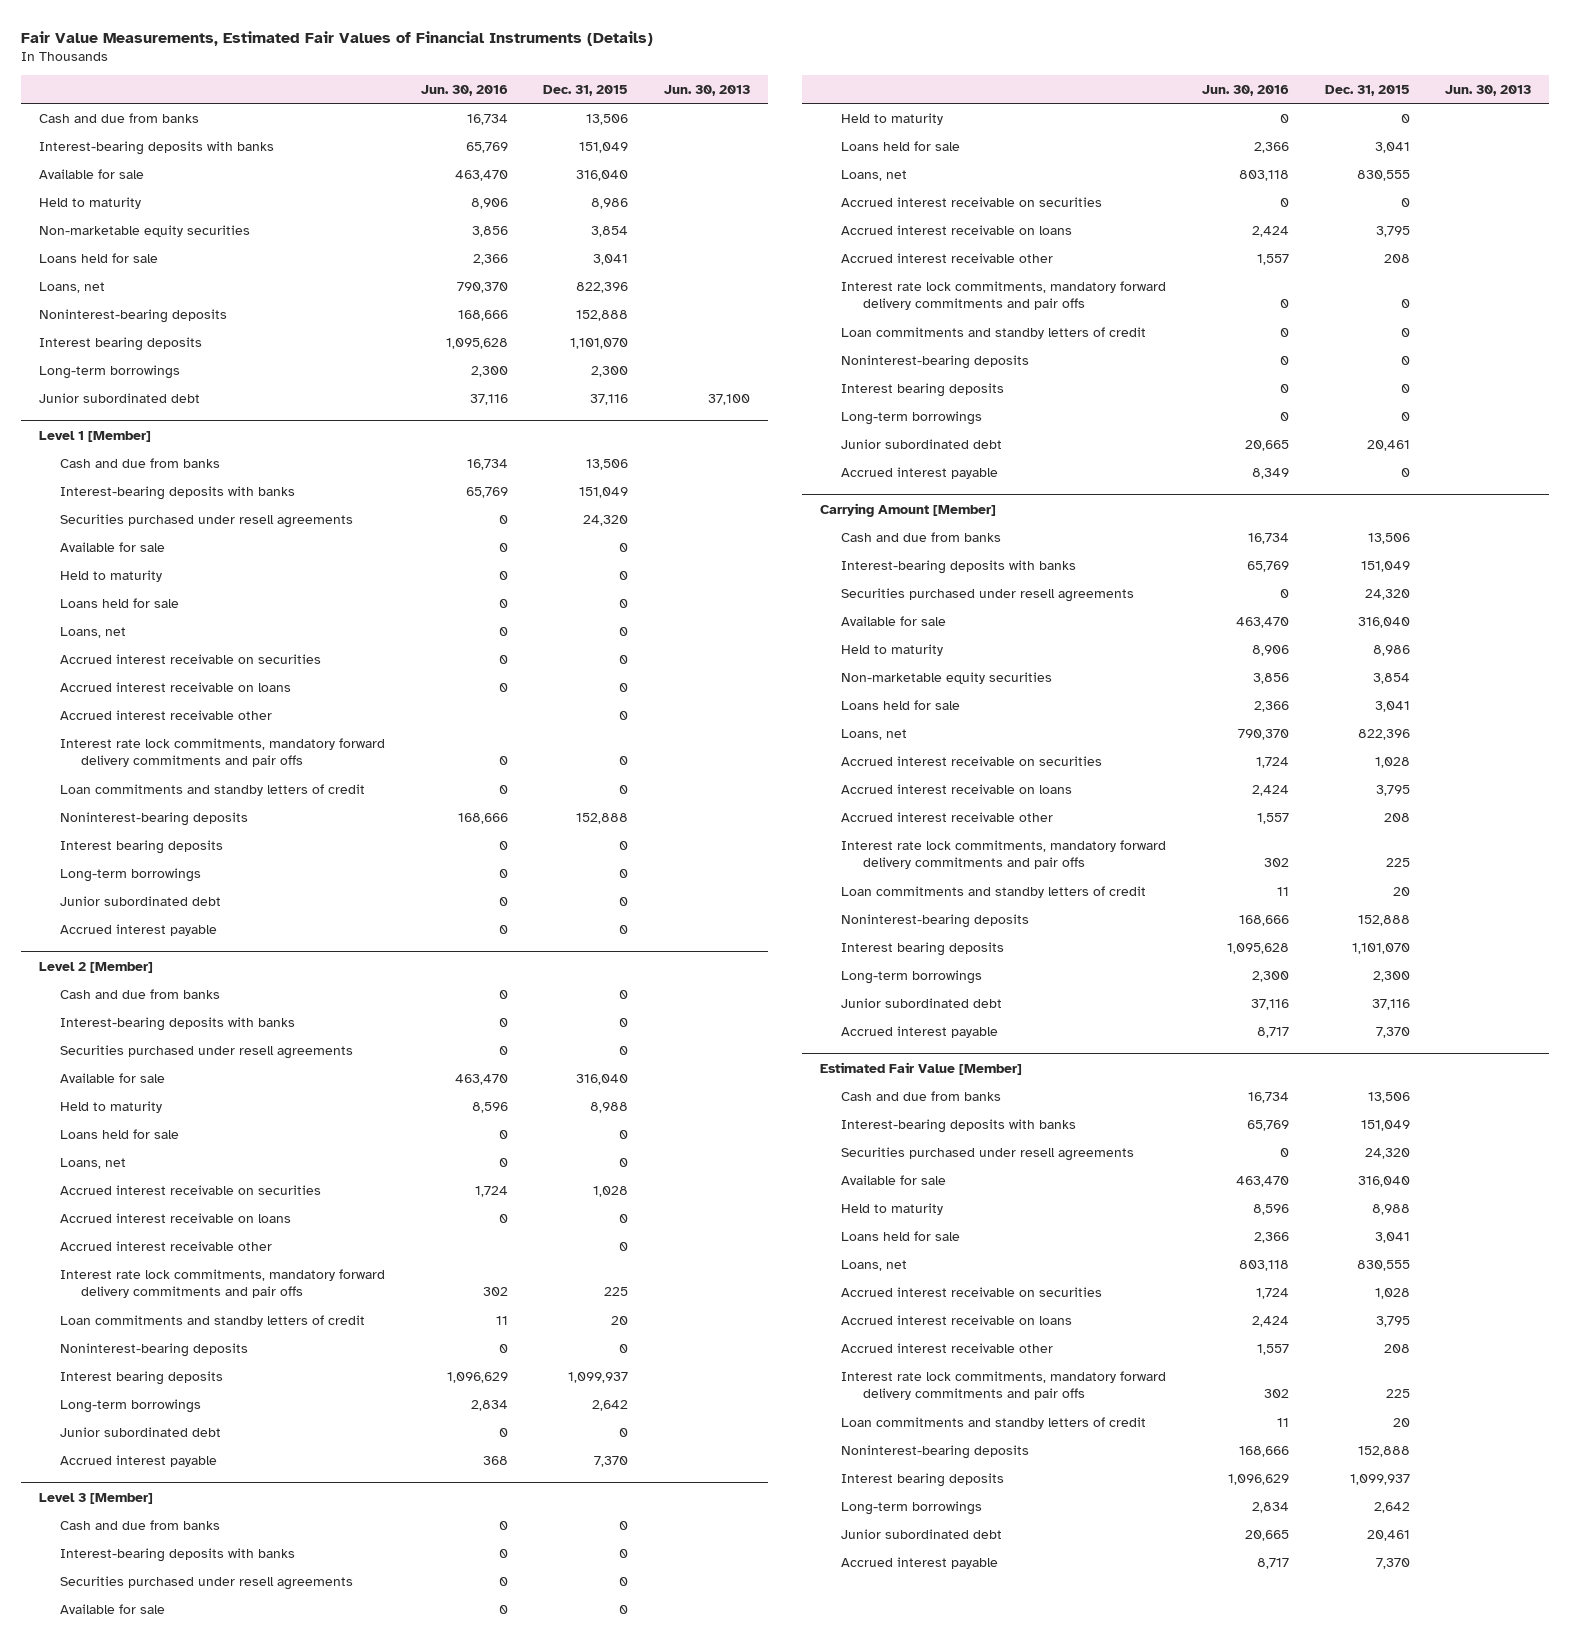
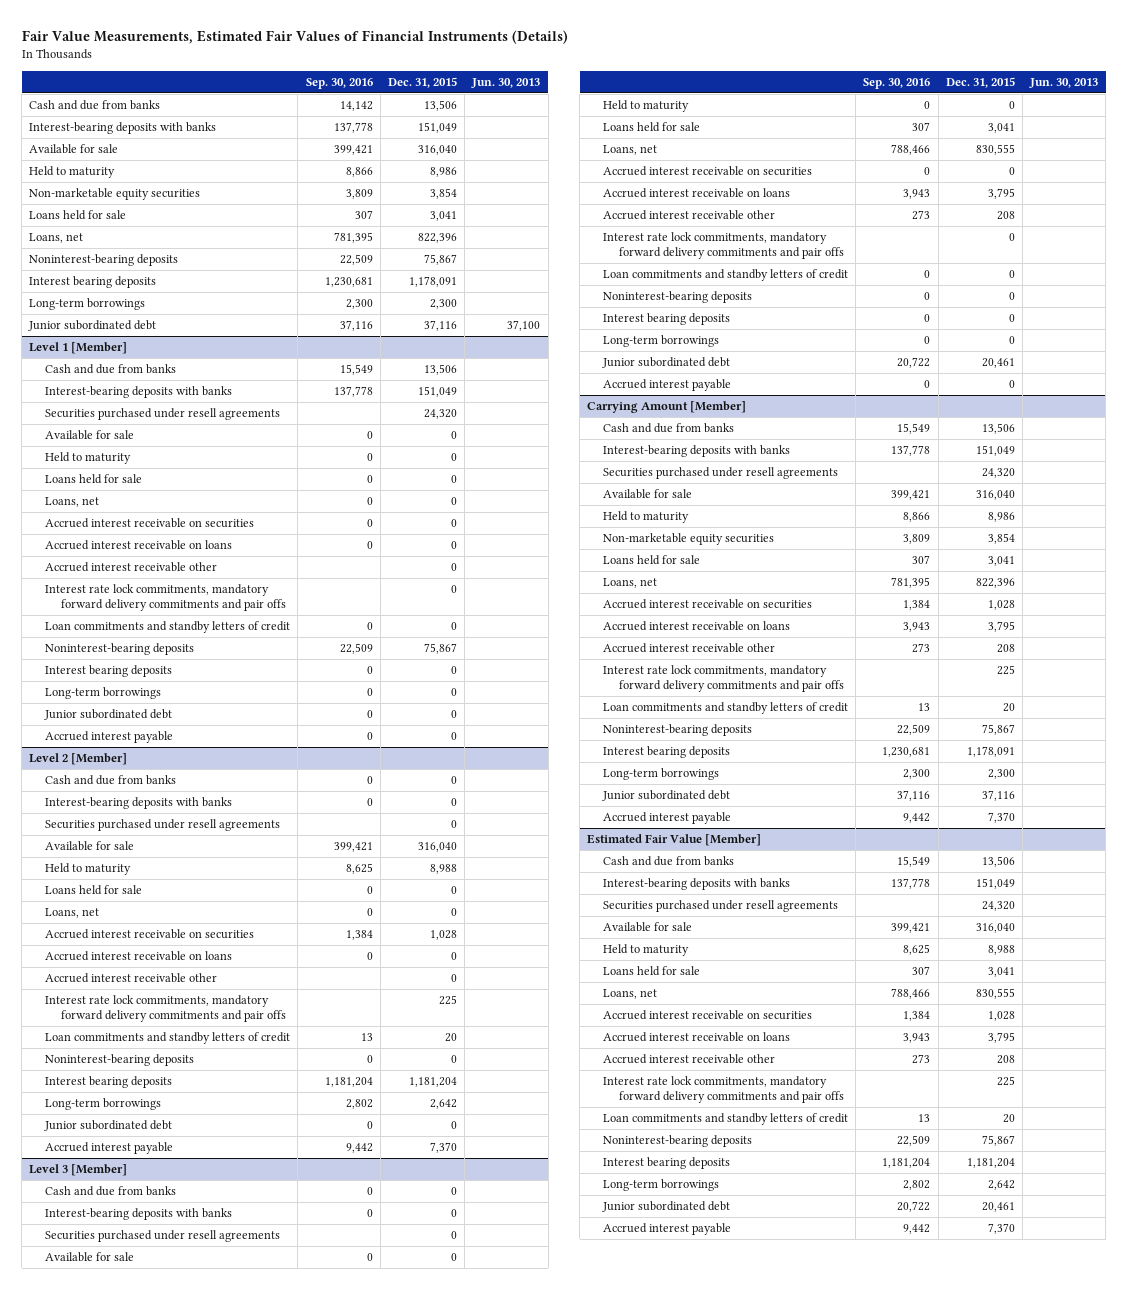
- | Jun. 30, 2016 | Dec. 31, 2015 | Jun. 30, 2013
+ | Sep. 30, 2016 | Dec. 31, 2015 | Jun. 30, 2013
- Noninterest-bearing deposits | 168,666 | 152,888 |
- Interest bearing deposits | 1,095,628 | 1,101,070 |
+ Noninterest-bearing deposits | 22,509 | 75,867 |
+ Interest bearing deposits | 1,230,681 | 1,178,091 |
@ Level 1 [Member]
- Noninterest-bearing deposits | 168,666 | 152,888 |
+ Noninterest-bearing deposits | 22,509 | 75,867 |
@ Level 2 [Member]
- Interest bearing deposits | 1,096,629 | 1,099,937 |
+ Interest bearing deposits | 1,181,204 | 1,181,204 |
@ Carrying Amount [Member]
- Noninterest-bearing deposits | 168,666 | 152,888 |
- Interest bearing deposits | 1,095,628 | 1,101,070 |
+ Noninterest-bearing deposits | 22,509 | 75,867 |
+ Interest bearing deposits | 1,230,681 | 1,178,091 |
@ Estimated Fair Value [Member]
- Noninterest-bearing deposits | 168,666 | 152,888 |
- Interest bearing deposits | 1,096,629 | 1,099,937 |
+ Noninterest-bearing deposits | 22,509 | 75,867 |
+ Interest bearing deposits | 1,181,204 | 1,181,204 |

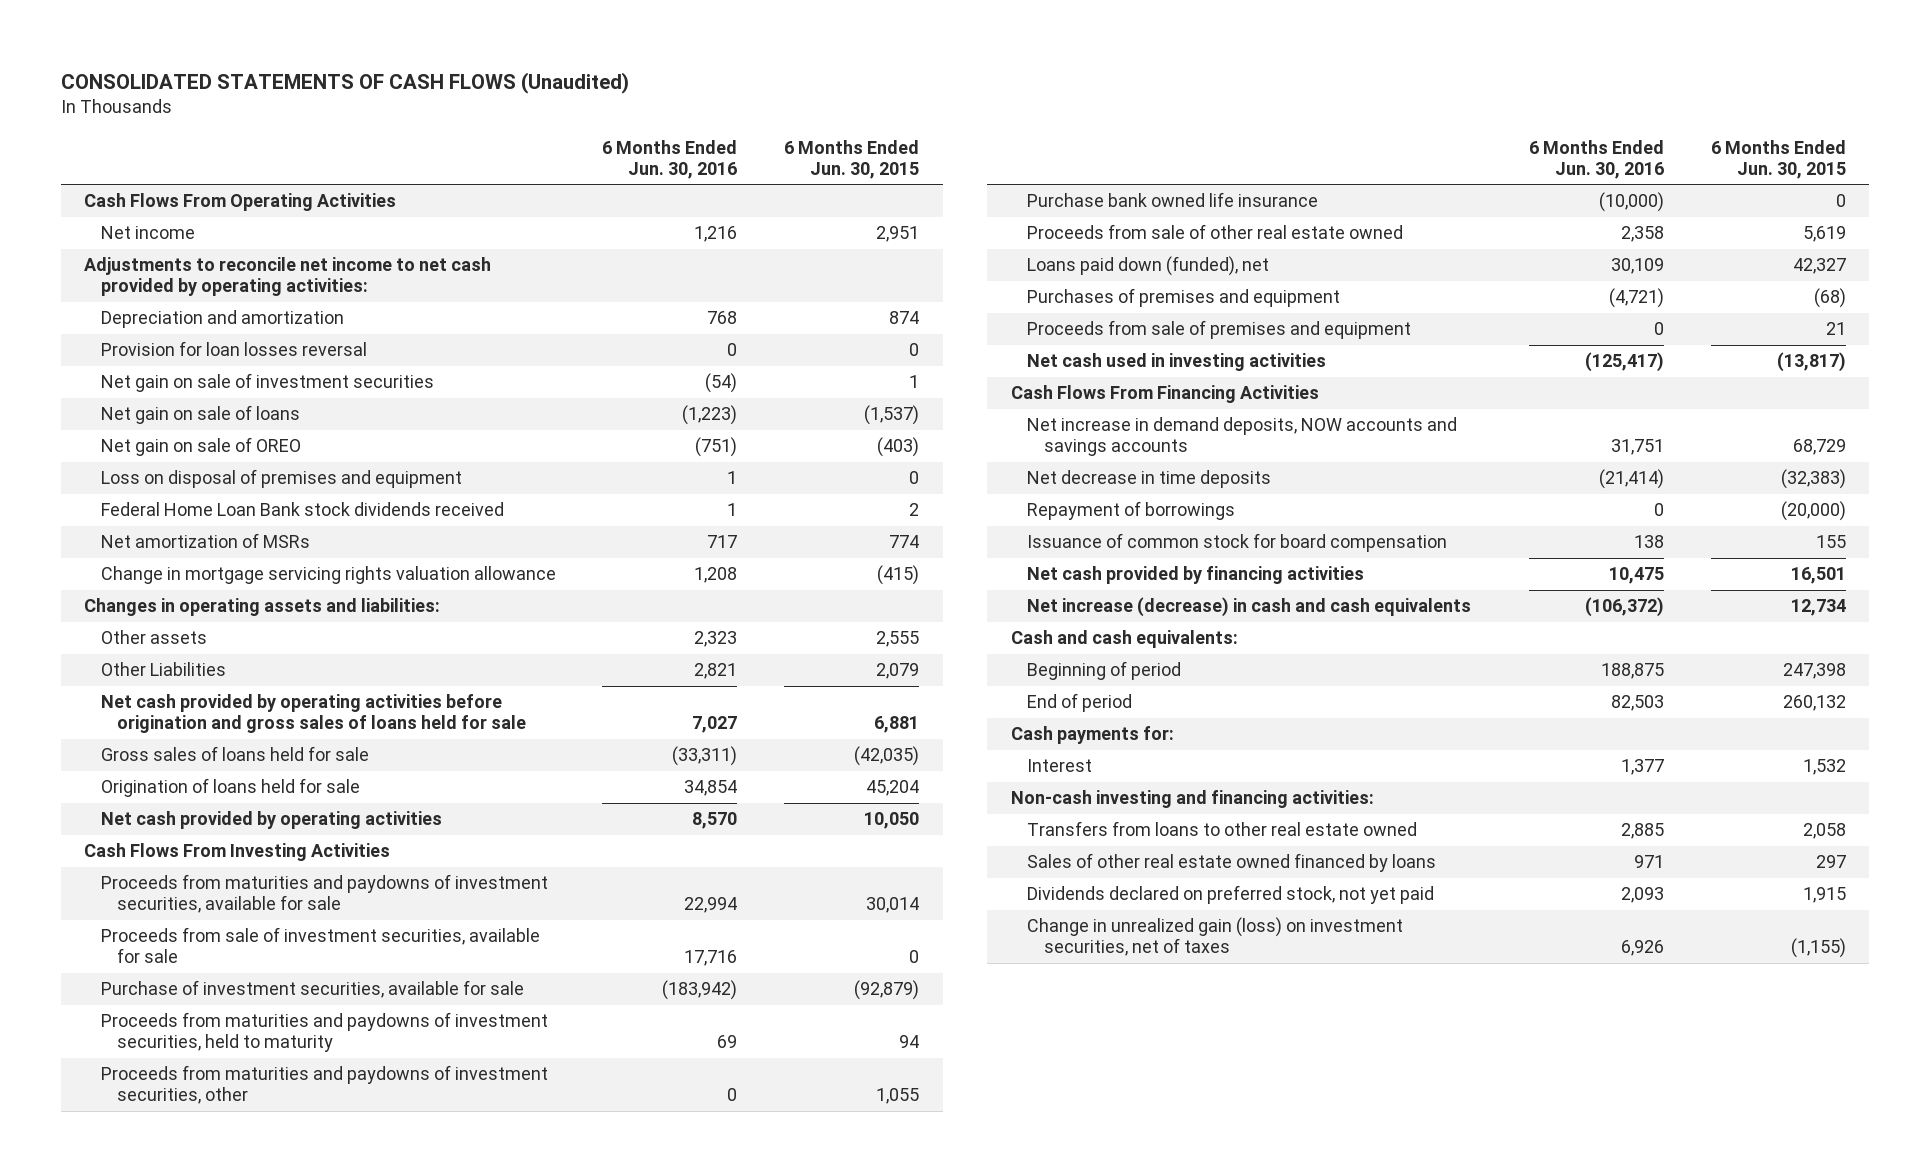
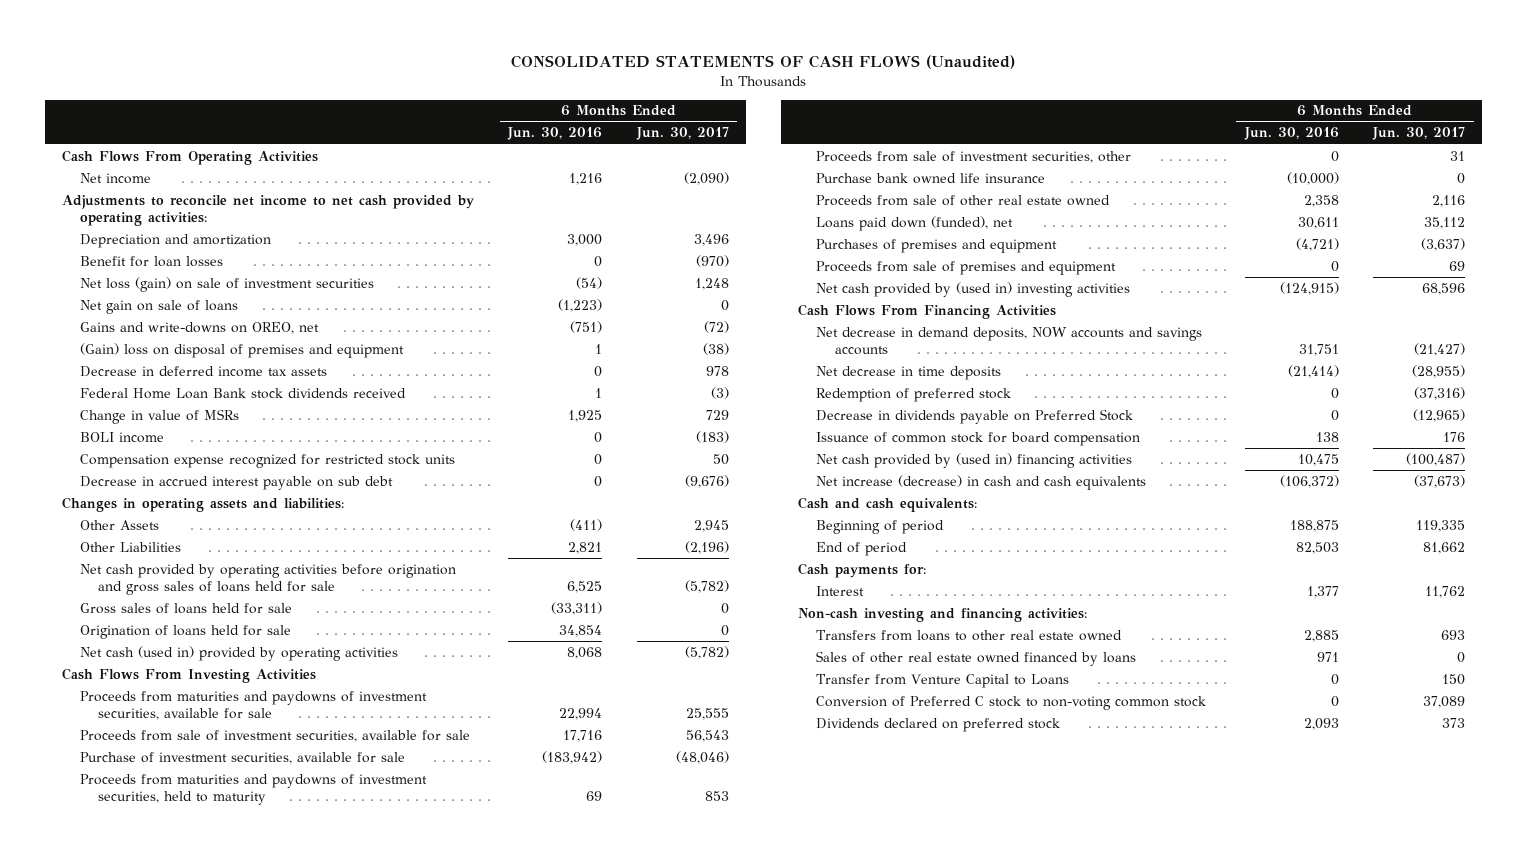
- | 6 Months Ended Jun. 30, 2016 | 6 Months Ended Jun. 30, 2015
+ | 6 Months Ended Jun. 30, 2016 | 6 Months Ended Jun. 30, 2017
- Depreciation and amortization | 768 | 874
- Provision for loan losses reversal | 0 | 0
- Net gain on sale of investment securities | (54) | 1
+ Depreciation and amortization | 3,000 | 3,496
+ Benefit for loan losses | 0 | (970)
+ Net loss (gain) on sale of investment securities | (54) | 1,248
- Net gain on sale of OREO | (751) | (403)
- Loss on disposal of premises and equipment | 1 | 0
+ Gains and write-downs on OREO, net | (751) | (72)
+ (Gain) loss on disposal of premises and equipment | 1 | (38)
+ Decrease in deferred income tax assets | 0 | 978
- Net amortization of MSRs | 717 | 774
- Change in mortgage servicing rights valuation allowance | 1,208 | (415)
+ Change in value of MSRs | 1,925 | 729
+ BOLI income | 0 | (183)
+ Compensation expense recognized for restricted stock units | 0 | 50
+ Decrease in accrued interest payable on sub debt | 0 | (9,676)
- Other assets | 2,323 | 2,555
+ Other Assets | (411) | 2,945
- Net cash provided by operating activities before origination and gross sales of loans held for sale | 7,027 | 6,881
+ Net cash provided by operating activities before origination and gross sales of loans held for sale | 6,525 | (5,782)
- Net cash provided by operating activities | 8,570 | 10,050
+ Net cash (used in) provided by operating activities | 8,068 | (5,782)
- Proceeds from maturities and paydowns of investment securities, other | 0 | 1,055
+ Proceeds from sale of investment securities, other | 0 | 31
- Loans paid down (funded), net | 30,109 | 42,327
+ Loans paid down (funded), net | 30,611 | 35,112
- Net cash used in investing activities | (125,417) | (13,817)
+ Net cash provided by (used in) investing activities | (124,915) | 68,596
- Net increase in demand deposits, NOW accounts and savings accounts | 31,751 | 68,729
+ Net decrease in demand deposits, NOW accounts and savings accounts | 31,751 | (21,427)
- Repayment of borrowings | 0 | (20,000)
+ Redemption of preferred stock | 0 | (37,316)
+ Decrease in dividends payable on Preferred Stock | 0 | (12,965)
- Net cash provided by financing activities | 10,475 | 16,501
+ Net cash provided by (used in) financing activities | 10,475 | (100,487)
- Dividends declared on preferred stock, not yet paid | 2,093 | 1,915
- Change in unrealized gain (loss) on investment securities, net of taxes | 6,926 | (1,155)
+ Transfer from Venture Capital to Loans | 0 | 150
+ Conversion of Preferred C stock to non-voting common stock | 0 | 37,089
+ Dividends declared on preferred stock | 2,093 | 373

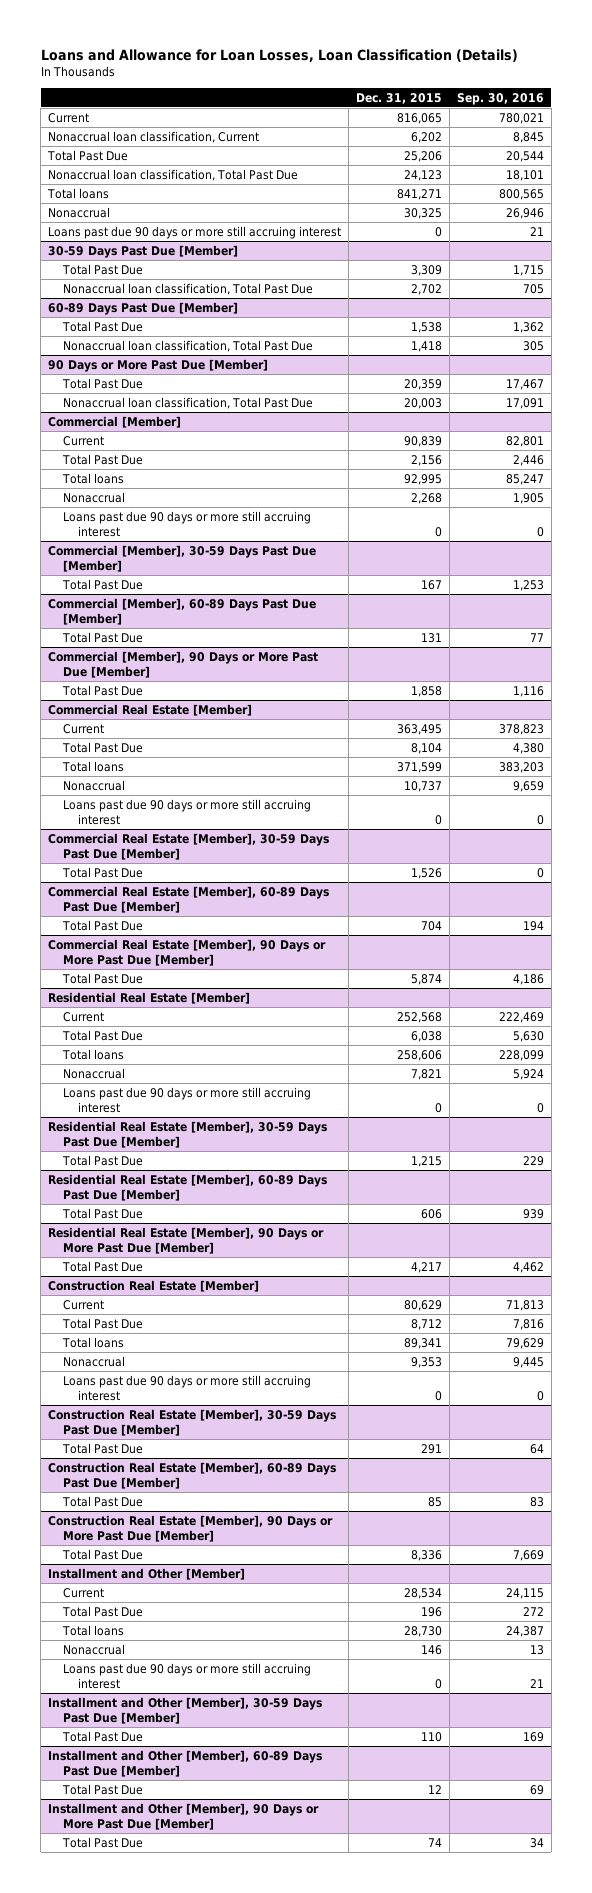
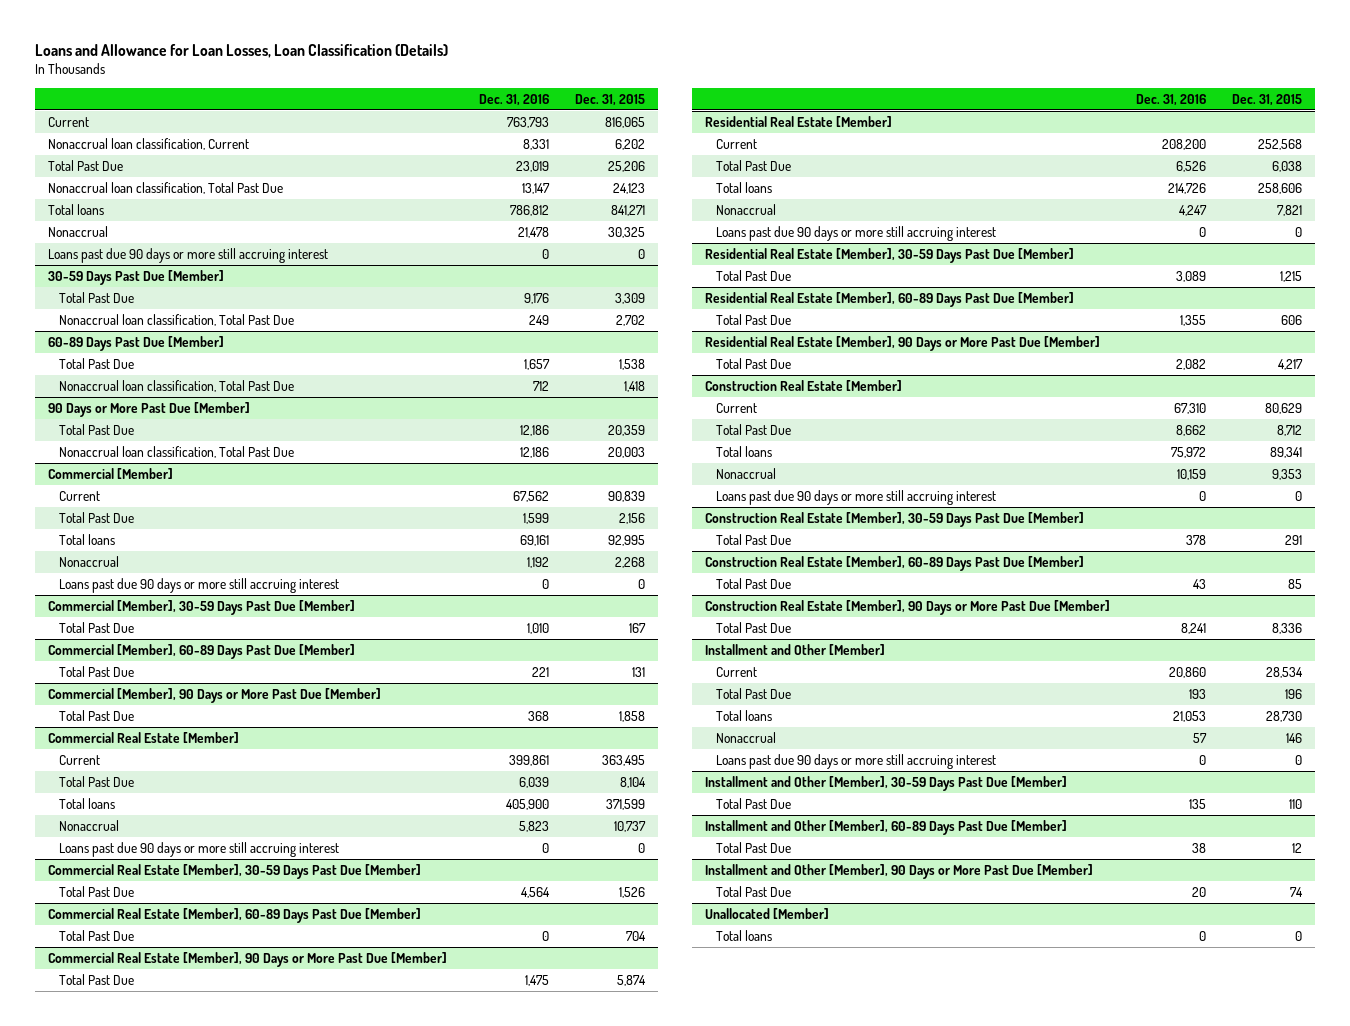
- | Dec. 31, 2015 | Sep. 30, 2016
+ | Dec. 31, 2016 | Dec. 31, 2015
+ Unallocated [Member]
+ Total loans | 0 | 0

